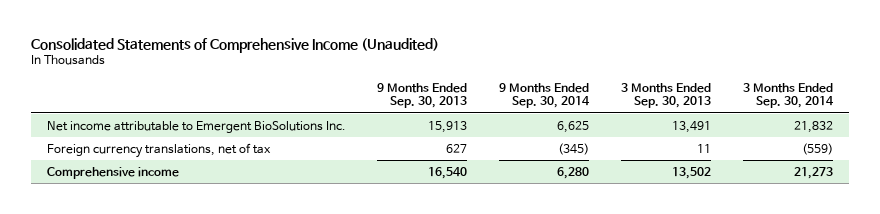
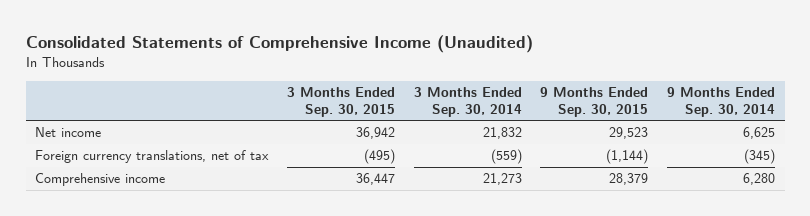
- | 9 Months Ended Sep. 30, 2013 | 9 Months Ended Sep. 30, 2014 | 3 Months Ended Sep. 30, 2013 | 3 Months Ended Sep. 30, 2014
+ | 3 Months Ended Sep. 30, 2015 | 3 Months Ended Sep. 30, 2014 | 9 Months Ended Sep. 30, 2015 | 9 Months Ended Sep. 30, 2014
- Net income attributable to Emergent BioSolutions Inc. | 15,913 | 6,625 | 13,491 | 21,832
+ Net income | 36,942 | 21,832 | 29,523 | 6,625

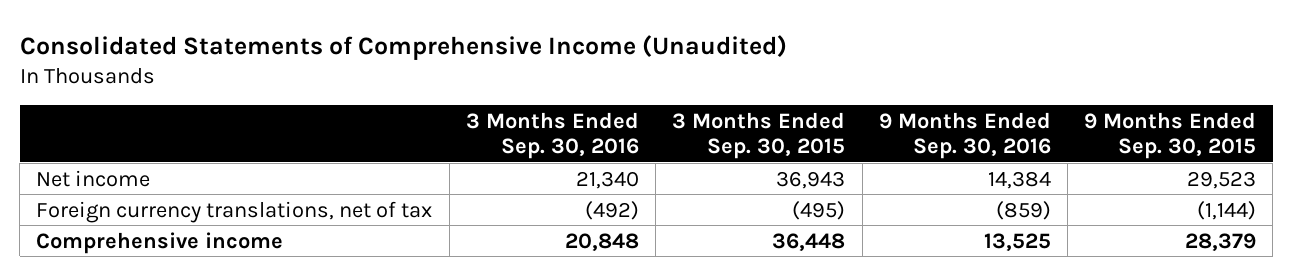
- | 3 Months Ended Sep. 30, 2015 | 3 Months Ended Sep. 30, 2014 | 9 Months Ended Sep. 30, 2015 | 9 Months Ended Sep. 30, 2014
+ | 3 Months Ended Sep. 30, 2016 | 3 Months Ended Sep. 30, 2015 | 9 Months Ended Sep. 30, 2016 | 9 Months Ended Sep. 30, 2015
- Net income | 36,942 | 21,832 | 29,523 | 6,625
+ Net income | 21,340 | 36,943 | 14,384 | 29,523
- Comprehensive income | 36,447 | 21,273 | 28,379 | 6,280
+ Comprehensive income | 20,848 | 36,448 | 13,525 | 28,379

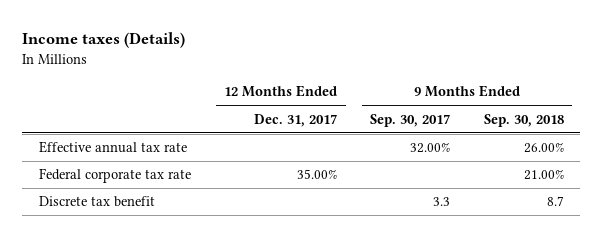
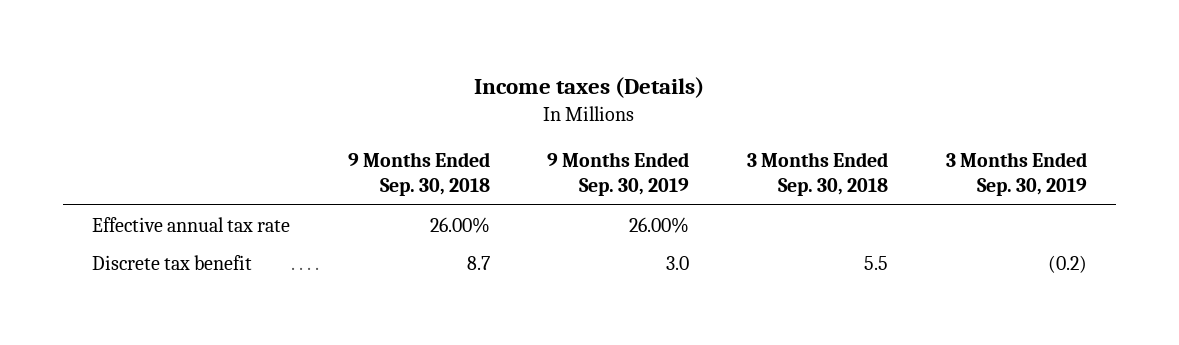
- | 12 Months Ended Dec. 31, 2017 | 9 Months Ended Sep. 30, 2017 | 9 Months Ended Sep. 30, 2018
+ | 9 Months Ended Sep. 30, 2018 | 9 Months Ended Sep. 30, 2019 | 3 Months Ended Sep. 30, 2018 | 3 Months Ended Sep. 30, 2019
- Federal corporate tax rate | 35.00% | | 21.00%

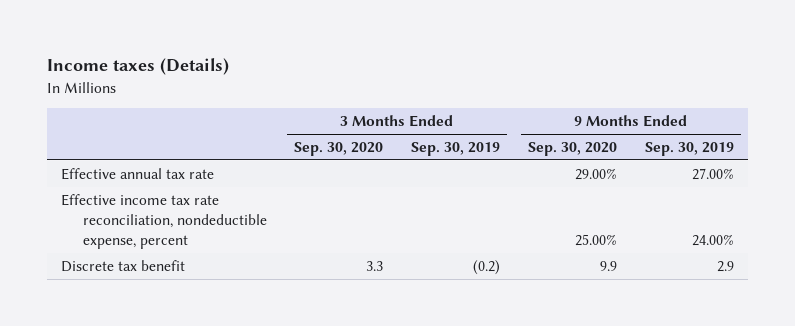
- | 9 Months Ended Sep. 30, 2018 | 9 Months Ended Sep. 30, 2019 | 3 Months Ended Sep. 30, 2018 | 3 Months Ended Sep. 30, 2019
+ | 3 Months Ended Sep. 30, 2020 | 3 Months Ended Sep. 30, 2019 | 9 Months Ended Sep. 30, 2020 | 9 Months Ended Sep. 30, 2019
- Effective annual tax rate | 26.00% | 26.00% | |
- Discrete tax benefit | 8.7 | 3.0 | 5.5 | (0.2)
+ Effective annual tax rate | | | 29.00% | 27.00%
+ Effective income tax rate reconciliation, nondeductible expense, percent | | | 25.00% | 24.00%
+ Discrete tax benefit | 3.3 | (0.2) | 9.9 | 2.9

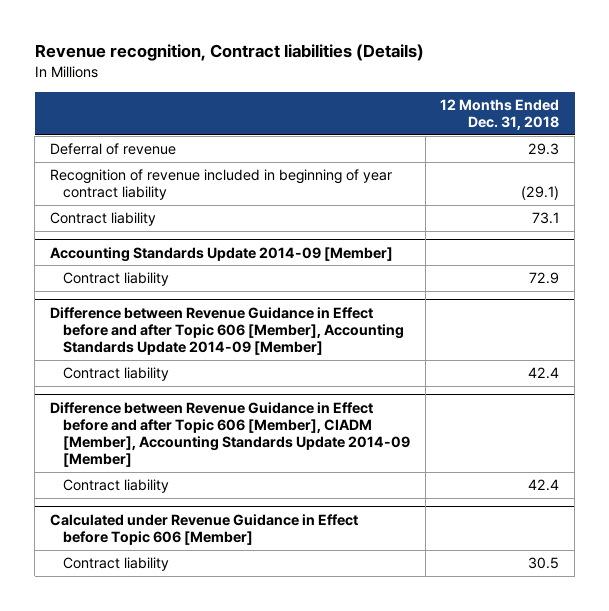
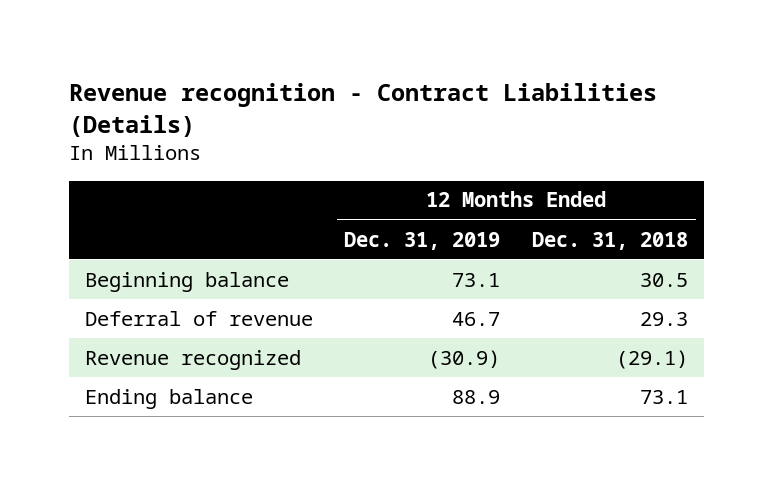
- Revenue recognition, Contract liabilities (Details)
+ Revenue recognition - Contract Liabilities (Details)
- | 12 Months Ended Dec. 31, 2018
+ | 12 Months Ended Dec. 31, 2019 | 12 Months Ended Dec. 31, 2018
+ Beginning balance | 73.1 | 30.5
- Recognition of revenue included in beginning of year contract liability | (29.1)
- Contract liability | 73.1
- Accounting Standards Update 2014-09 [Member]
- Contract liability | 72.9
- Difference between Revenue Guidance in Effect before and after Topic 606 [Member], Accounting Standards Update 2014-09 [Member]
- Contract liability | 42.4
- Difference between Revenue Guidance in Effect before and after Topic 606 [Member], CIADM [Member], Accounting Standards Update 2014-09 [Member]
- Contract liability | 42.4
- Calculated under Revenue Guidance in Effect before Topic 606 [Member]
- Contract liability | 30.5
+ Revenue recognized | (30.9) | (29.1)
+ Ending balance | 88.9 | 73.1

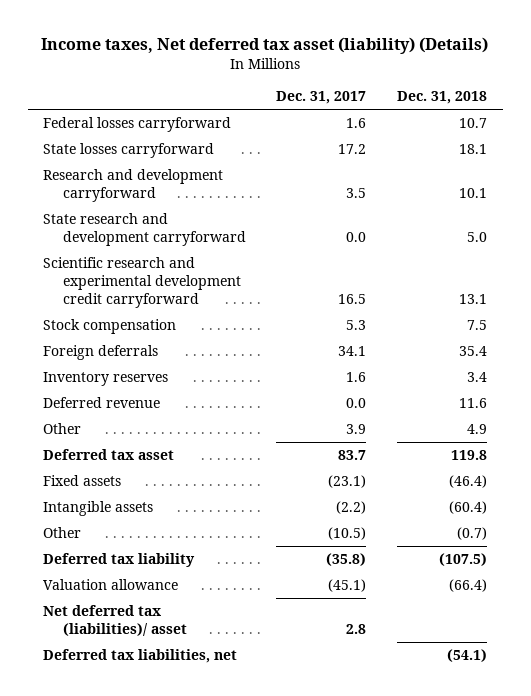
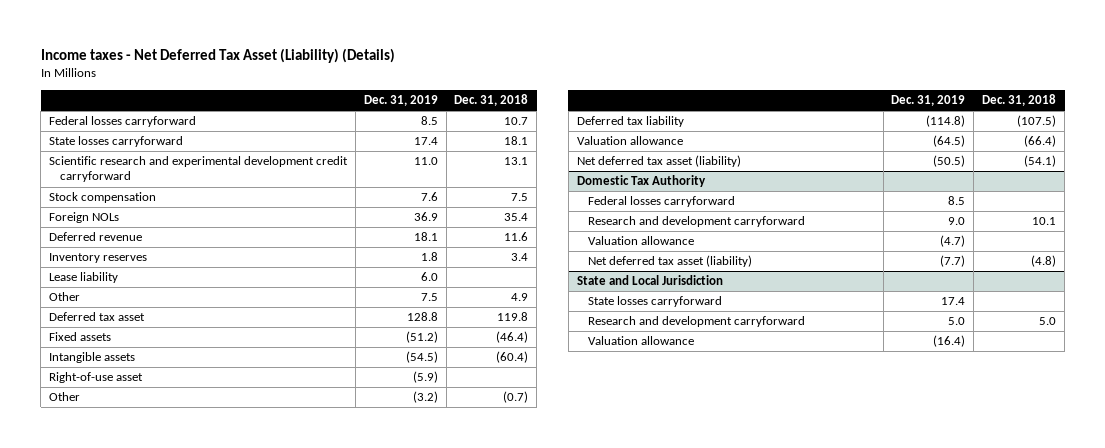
- Income taxes, Net deferred tax asset (liability) (Details)
+ Income taxes - Net Deferred Tax Asset (Liability) (Details)
- | Dec. 31, 2017 | Dec. 31, 2018
+ | Dec. 31, 2019 | Dec. 31, 2018
- Research and development carryforward | 3.5 | 10.1
- State research and development carryforward | 0.0 | 5.0
- Foreign deferrals | 34.1 | 35.4
+ Foreign NOLs | 36.9 | 35.4
moved down: Inventory reserves | 1.8 | 3.4
+ Lease liability | 6.0 |
+ Right-of-use asset | (5.9) |
- Net deferred tax (liabilities)/ asset | 2.8 |
- Deferred tax liabilities, net | | (54.1)
+ Net deferred tax asset (liability) | (50.5) | (54.1)
+ Domestic Tax Authority
+ Federal losses carryforward | 8.5 |
+ Research and development carryforward | 9.0 | 10.1
+ Valuation allowance | (4.7) |
+ Net deferred tax asset (liability) | (7.7) | (4.8)
+ State and Local Jurisdiction
+ State losses carryforward | 17.4 |
+ Research and development carryforward | 5.0 | 5.0
+ Valuation allowance | (16.4) |

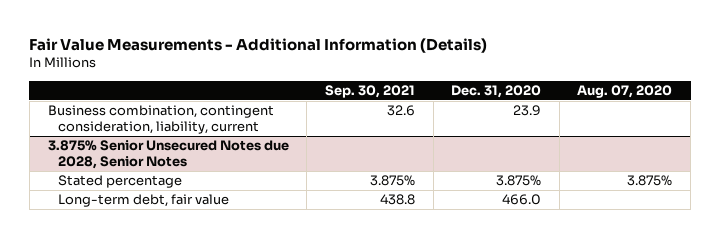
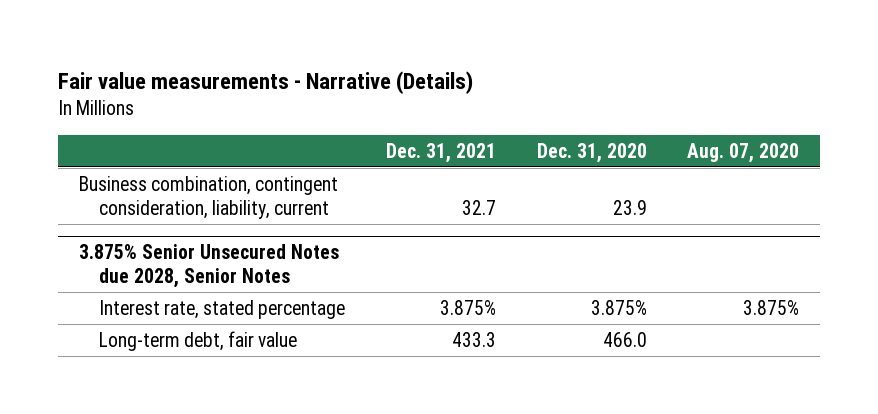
- Fair Value Measurements - Additional Information (Details)
+ Fair value measurements - Narrative (Details)
- | Sep. 30, 2021 | Dec. 31, 2020 | Aug. 07, 2020
+ | Dec. 31, 2021 | Dec. 31, 2020 | Aug. 07, 2020
@ 3.875% Senior Unsecured Notes due 2028, Senior Notes
- Stated percentage | 3.875% | 3.875% | 3.875%
+ Interest rate, stated percentage | 3.875% | 3.875% | 3.875%

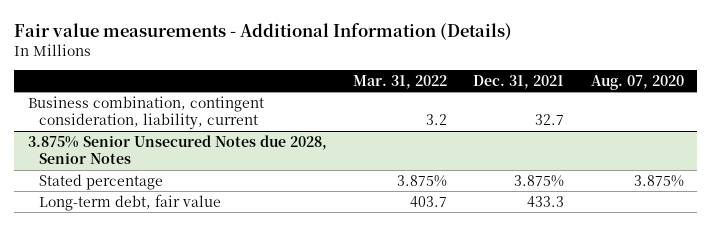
- Fair value measurements - Narrative (Details)
+ Fair value measurements - Additional Information (Details)
- | Dec. 31, 2021 | Dec. 31, 2020 | Aug. 07, 2020
+ | Mar. 31, 2022 | Dec. 31, 2021 | Aug. 07, 2020
@ 3.875% Senior Unsecured Notes due 2028, Senior Notes
- Interest rate, stated percentage | 3.875% | 3.875% | 3.875%
+ Stated percentage | 3.875% | 3.875% | 3.875%

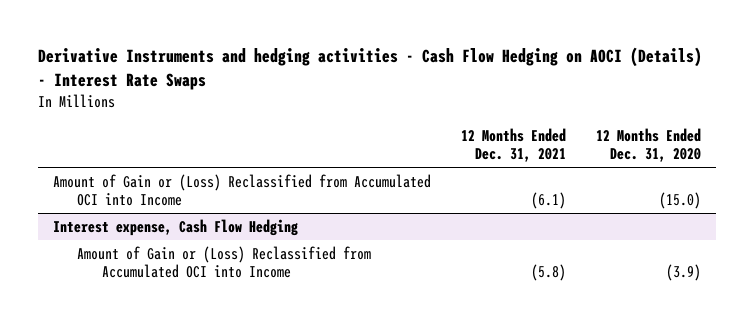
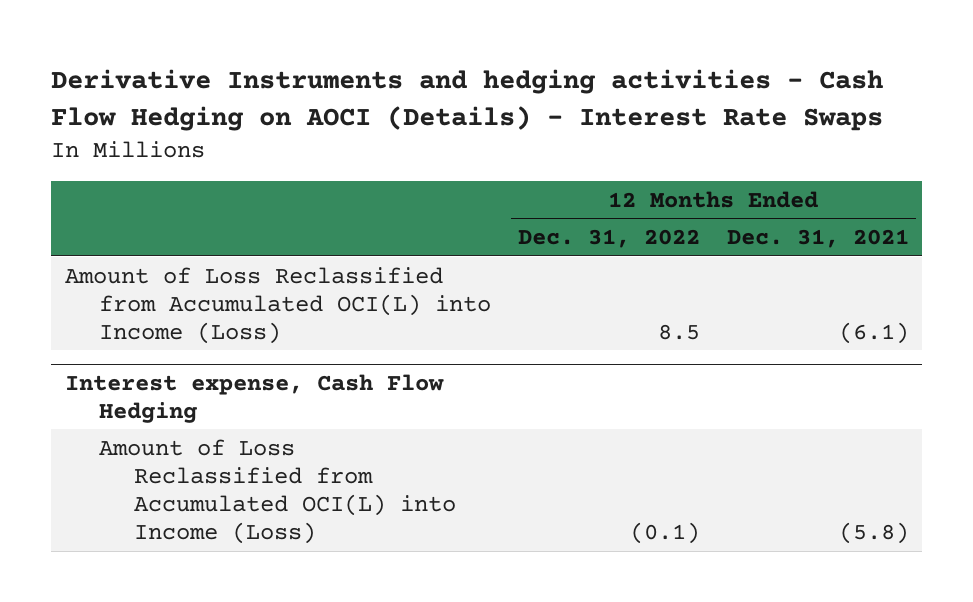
- | 12 Months Ended Dec. 31, 2021 | 12 Months Ended Dec. 31, 2020
+ | 12 Months Ended Dec. 31, 2022 | 12 Months Ended Dec. 31, 2021
- Amount of Gain or (Loss) Reclassified from Accumulated OCI into Income | (6.1) | (15.0)
+ Amount of Loss Reclassified from Accumulated OCI(L) into Income (Loss) | 8.5 | (6.1)
@ Interest expense, Cash Flow Hedging
- Amount of Gain or (Loss) Reclassified from Accumulated OCI into Income | (5.8) | (3.9)
+ Amount of Loss Reclassified from Accumulated OCI(L) into Income (Loss) | (0.1) | (5.8)

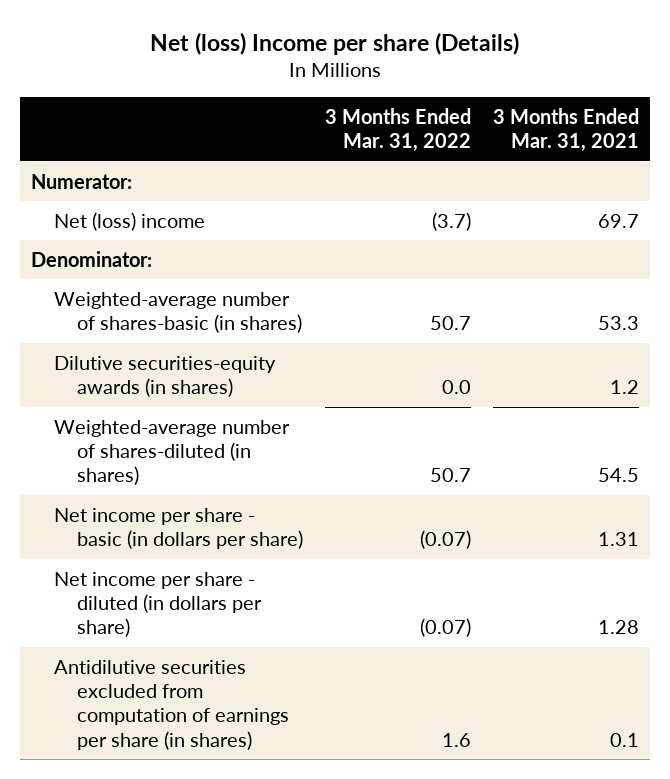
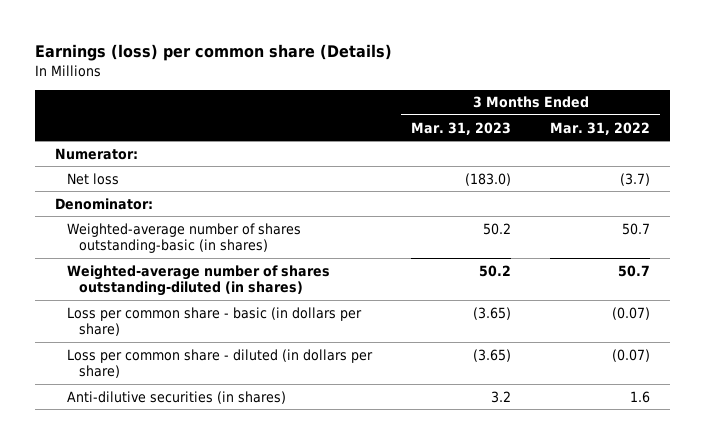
- Net (loss) Income per share (Details)
+ Earnings (loss) per common share (Details)
- | 3 Months Ended Mar. 31, 2022 | 3 Months Ended Mar. 31, 2021
+ | 3 Months Ended Mar. 31, 2023 | 3 Months Ended Mar. 31, 2022
- Net (loss) income | (3.7) | 69.7
+ Net loss | (183.0) | (3.7)
- Weighted-average number of shares-basic (in shares) | 50.7 | 53.3
- Dilutive securities-equity awards (in shares) | 0.0 | 1.2
- Weighted-average number of shares-diluted (in shares) | 50.7 | 54.5
- Net income per share - basic (in dollars per share) | (0.07) | 1.31
- Net income per share - diluted (in dollars per share) | (0.07) | 1.28
- Antidilutive securities excluded from computation of earnings per share (in shares) | 1.6 | 0.1
+ Weighted-average number of shares outstanding-basic (in shares) | 50.2 | 50.7
+ Weighted-average number of shares outstanding-diluted (in shares) | 50.2 | 50.7
+ Loss per common share - basic (in dollars per share) | (3.65) | (0.07)
+ Loss per common share - diluted (in dollars per share) | (3.65) | (0.07)
+ Anti-dilutive securities (in shares) | 3.2 | 1.6

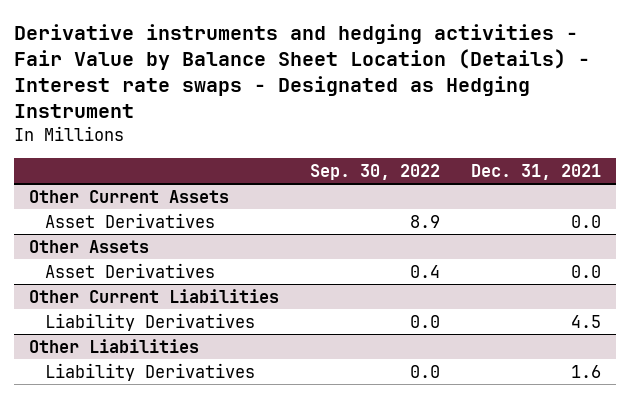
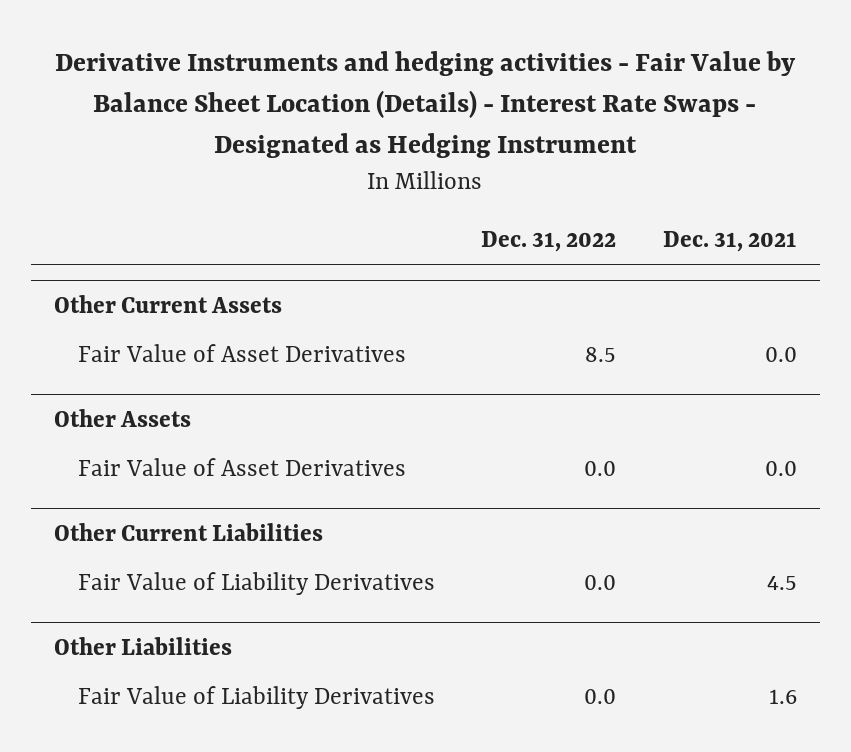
- Derivative instruments and hedging activities - Fair Value by Balance Sheet Location (Details) - Interest rate swaps - Designated as Hedging Instrument
+ Derivative Instruments and hedging activities - Fair Value by Balance Sheet Location (Details) - Interest Rate Swaps - Designated as Hedging Instrument
- | Sep. 30, 2022 | Dec. 31, 2021
+ | Dec. 31, 2022 | Dec. 31, 2021
@ Other Current Assets
- Asset Derivatives | 8.9 | 0.0
+ Fair Value of Asset Derivatives | 8.5 | 0.0
@ Other Assets
- Asset Derivatives | 0.4 | 0.0
+ Fair Value of Asset Derivatives | 0.0 | 0.0
@ Other Current Liabilities
- Liability Derivatives | 0.0 | 4.5
+ Fair Value of Liability Derivatives | 0.0 | 4.5
@ Other Liabilities
- Liability Derivatives | 0.0 | 1.6
+ Fair Value of Liability Derivatives | 0.0 | 1.6

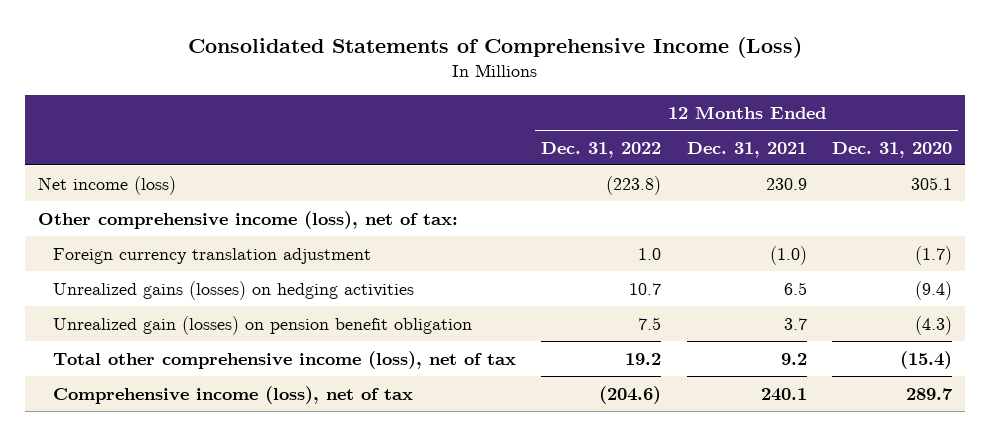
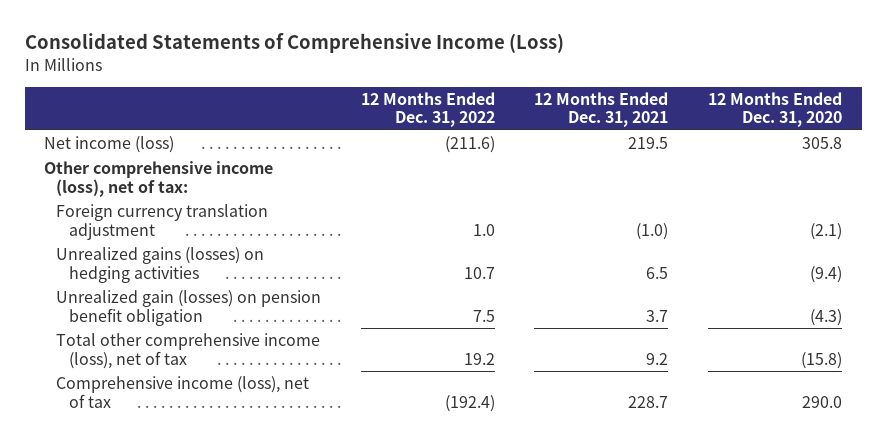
- Net income (loss) | (223.8) | 230.9 | 305.1
+ Net income (loss) | (211.6) | 219.5 | 305.8
- Foreign currency translation adjustment | 1.0 | (1.0) | (1.7)
+ Foreign currency translation adjustment | 1.0 | (1.0) | (2.1)
- Total other comprehensive income (loss), net of tax | 19.2 | 9.2 | (15.4)
- Comprehensive income (loss), net of tax | (204.6) | 240.1 | 289.7
+ Total other comprehensive income (loss), net of tax | 19.2 | 9.2 | (15.8)
+ Comprehensive income (loss), net of tax | (192.4) | 228.7 | 290.0

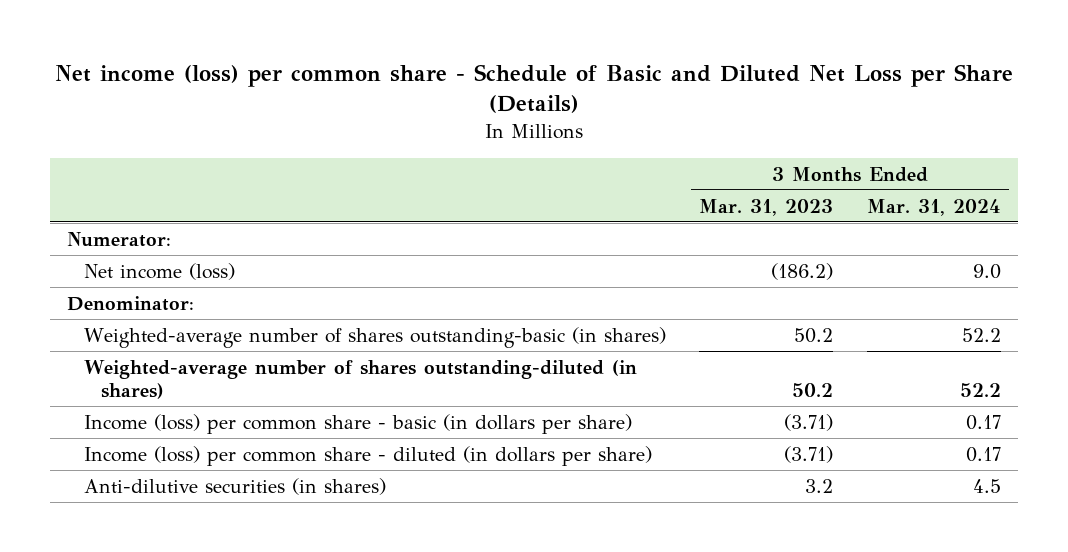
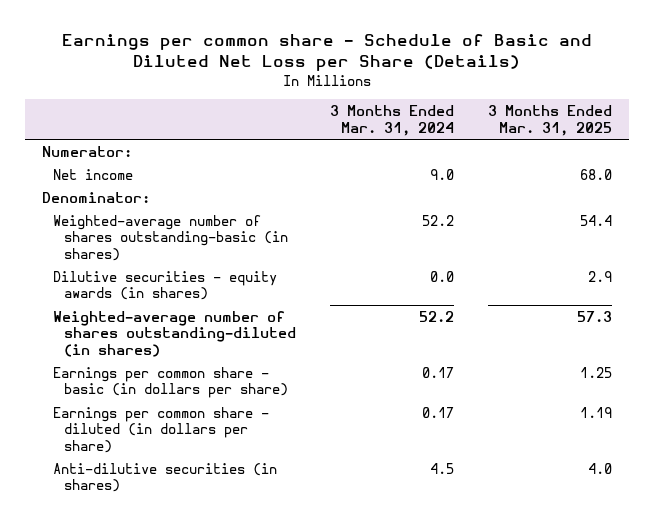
- Net income (loss) per common share - Schedule of Basic and Diluted Net Loss per Share (Details)
+ Earnings per common share - Schedule of Basic and Diluted Net Loss per Share (Details)
- | 3 Months Ended Mar. 31, 2023 | 3 Months Ended Mar. 31, 2024
+ | 3 Months Ended Mar. 31, 2024 | 3 Months Ended Mar. 31, 2025
- Net income (loss) | (186.2) | 9.0
+ Net income | 9.0 | 68.0
+ Dilutive securities - equity awards (in shares) | 0.0 | 2.9
- Income (loss) per common share - basic (in dollars per share) | (3.71) | 0.17
- Income (loss) per common share - diluted (in dollars per share) | (3.71) | 0.17
+ Earnings per common share - basic (in dollars per share) | 0.17 | 1.25
+ Earnings per common share - diluted (in dollars per share) | 0.17 | 1.19

